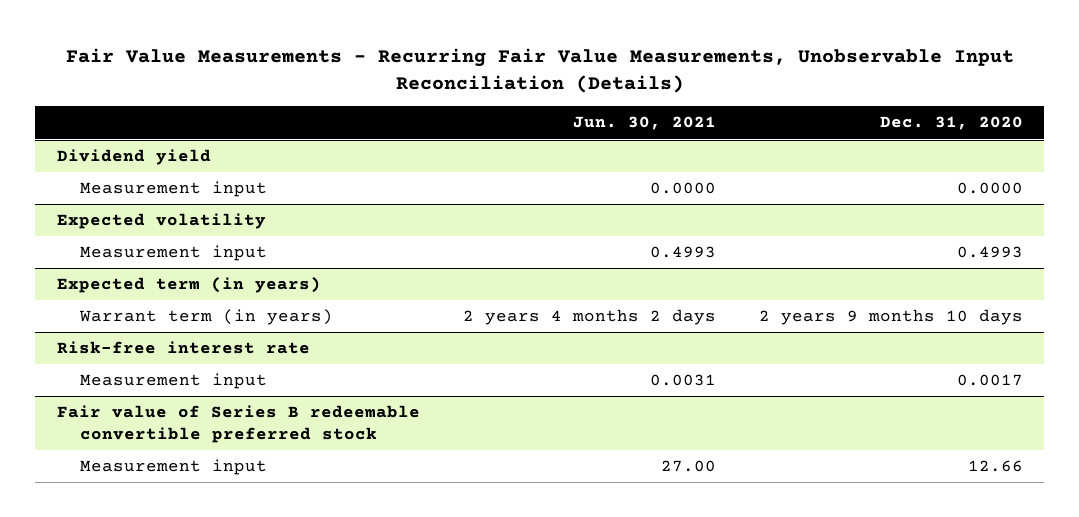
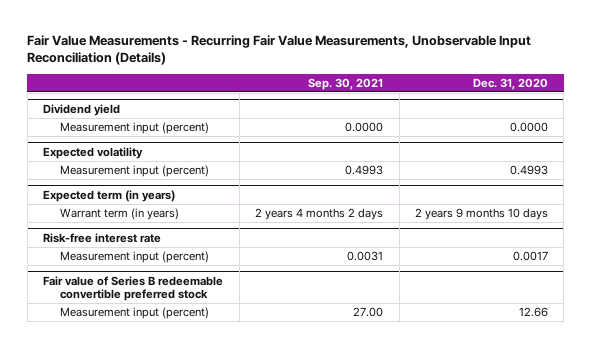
- | Jun. 30, 2021 | Dec. 31, 2020
+ | Sep. 30, 2021 | Dec. 31, 2020
@ Dividend yield
- Measurement input | 0.0000 | 0.0000
+ Measurement input (percent) | 0.0000 | 0.0000
@ Expected volatility
- Measurement input | 0.4993 | 0.4993
+ Measurement input (percent) | 0.4993 | 0.4993
@ Risk-free interest rate
- Measurement input | 0.0031 | 0.0017
+ Measurement input (percent) | 0.0031 | 0.0017
@ Fair value of Series B redeemable convertible preferred stock
- Measurement input | 27.00 | 12.66
+ Measurement input (percent) | 27.00 | 12.66

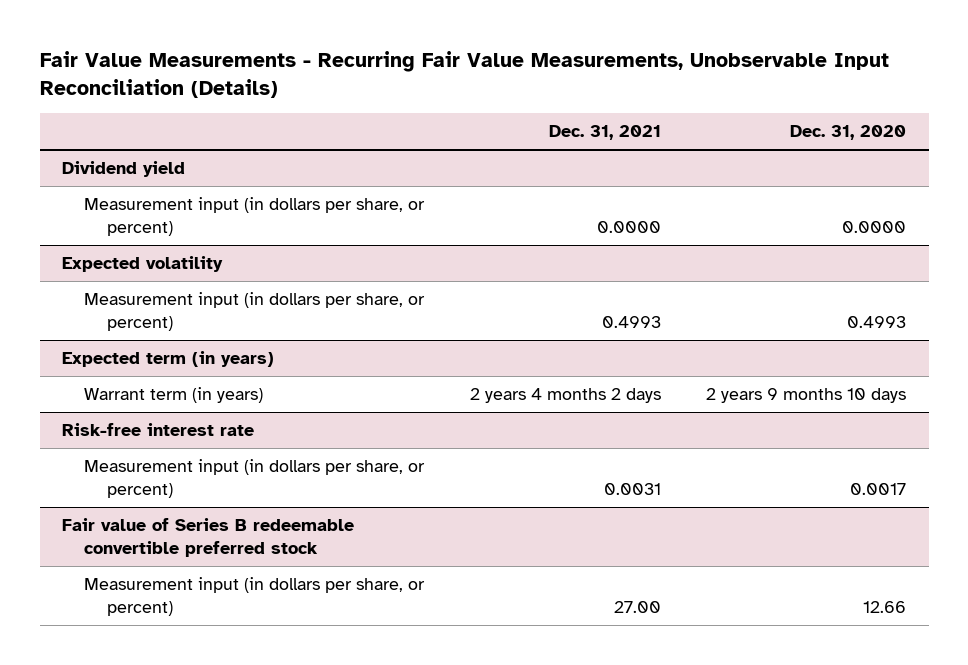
- | Sep. 30, 2021 | Dec. 31, 2020
+ | Dec. 31, 2021 | Dec. 31, 2020
@ Dividend yield
- Measurement input (percent) | 0.0000 | 0.0000
+ Measurement input (in dollars per share, or percent) | 0.0000 | 0.0000
@ Expected volatility
- Measurement input (percent) | 0.4993 | 0.4993
+ Measurement input (in dollars per share, or percent) | 0.4993 | 0.4993
@ Risk-free interest rate
- Measurement input (percent) | 0.0031 | 0.0017
+ Measurement input (in dollars per share, or percent) | 0.0031 | 0.0017
@ Fair value of Series B redeemable convertible preferred stock
- Measurement input (percent) | 27.00 | 12.66
+ Measurement input (in dollars per share, or percent) | 27.00 | 12.66

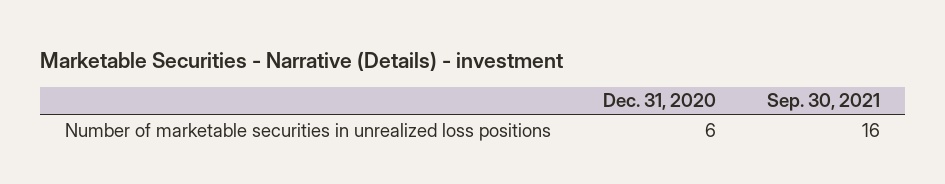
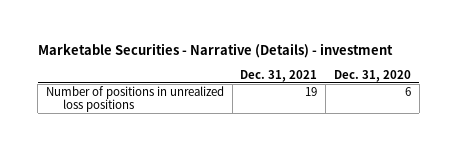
- | Dec. 31, 2020 | Sep. 30, 2021
+ | Dec. 31, 2021 | Dec. 31, 2020
- Number of marketable securities in unrealized loss positions | 6 | 16
+ Number of positions in unrealized loss positions | 19 | 6

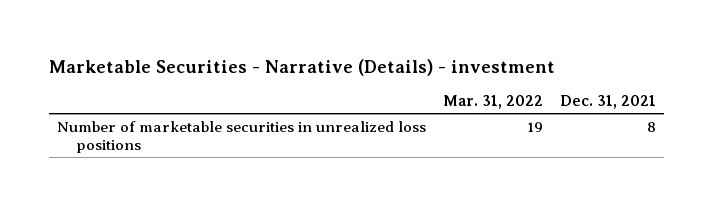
- | Dec. 31, 2021 | Dec. 31, 2020
+ | Mar. 31, 2022 | Dec. 31, 2021
- Number of positions in unrealized loss positions | 19 | 6
+ Number of marketable securities in unrealized loss positions | 19 | 8

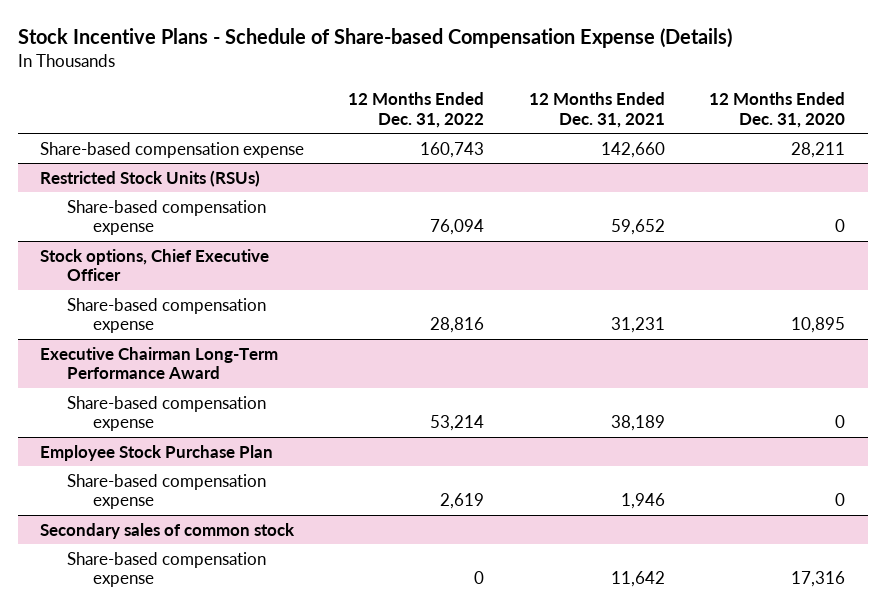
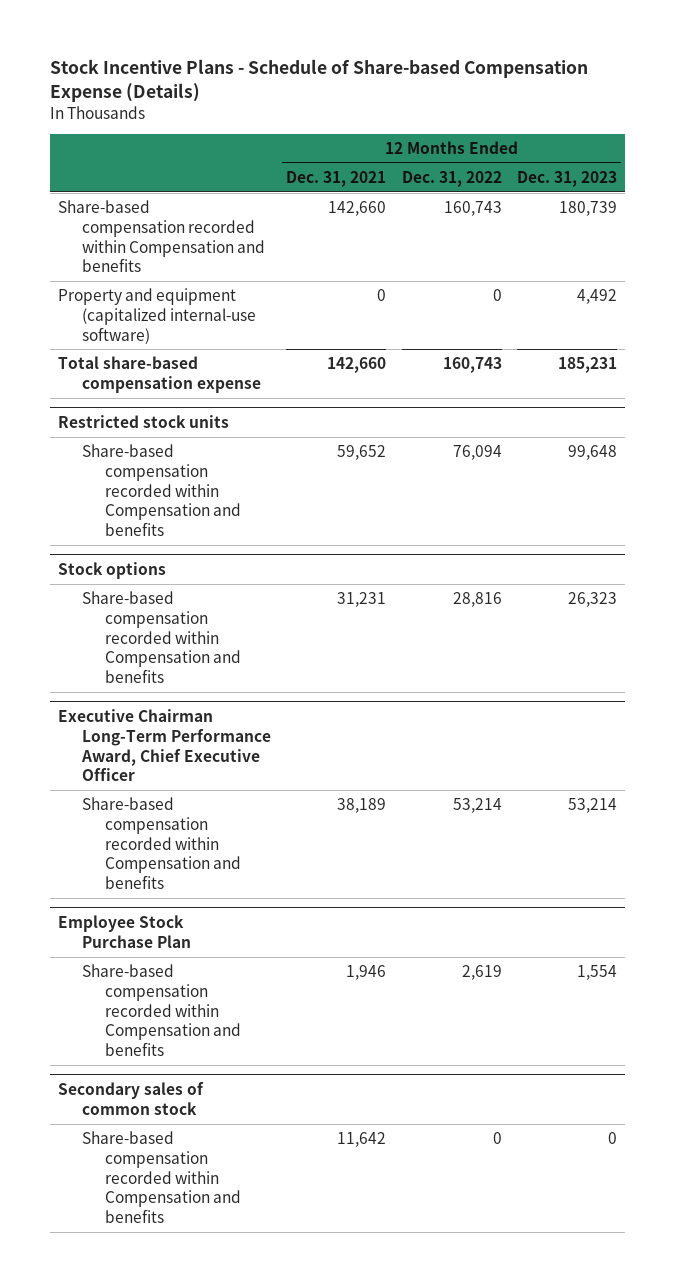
- | 12 Months Ended Dec. 31, 2022 | 12 Months Ended Dec. 31, 2021 | 12 Months Ended Dec. 31, 2020
+ | 12 Months Ended Dec. 31, 2021 | 12 Months Ended Dec. 31, 2022 | 12 Months Ended Dec. 31, 2023
- Share-based compensation expense | 160,743 | 142,660 | 28,211
- Restricted Stock Units (RSUs)
- Share-based compensation expense | 76,094 | 59,652 | 0
- Stock options, Chief Executive Officer
- Share-based compensation expense | 28,816 | 31,231 | 10,895
- Executive Chairman Long-Term Performance Award
- Share-based compensation expense | 53,214 | 38,189 | 0
+ Share-based compensation recorded within Compensation and benefits | 142,660 | 160,743 | 180,739
+ Property and equipment (capitalized internal-use software) | 0 | 0 | 4,492
+ Total share-based compensation expense | 142,660 | 160,743 | 185,231
+ Restricted stock units
+ Share-based compensation recorded within Compensation and benefits | 59,652 | 76,094 | 99,648
+ Stock options
+ Share-based compensation recorded within Compensation and benefits | 31,231 | 28,816 | 26,323
+ Executive Chairman Long-Term Performance Award, Chief Executive Officer
+ Share-based compensation recorded within Compensation and benefits | 38,189 | 53,214 | 53,214
@ Employee Stock Purchase Plan
- Share-based compensation expense | 2,619 | 1,946 | 0
+ Share-based compensation recorded within Compensation and benefits | 1,946 | 2,619 | 1,554
@ Secondary sales of common stock
- Share-based compensation expense | 0 | 11,642 | 17,316
+ Share-based compensation recorded within Compensation and benefits | 11,642 | 0 | 0

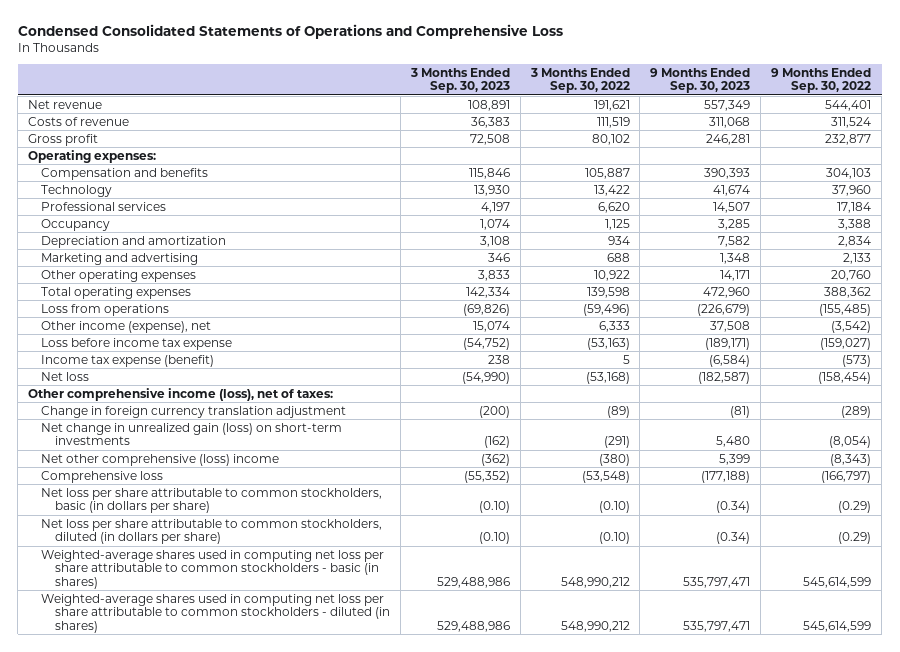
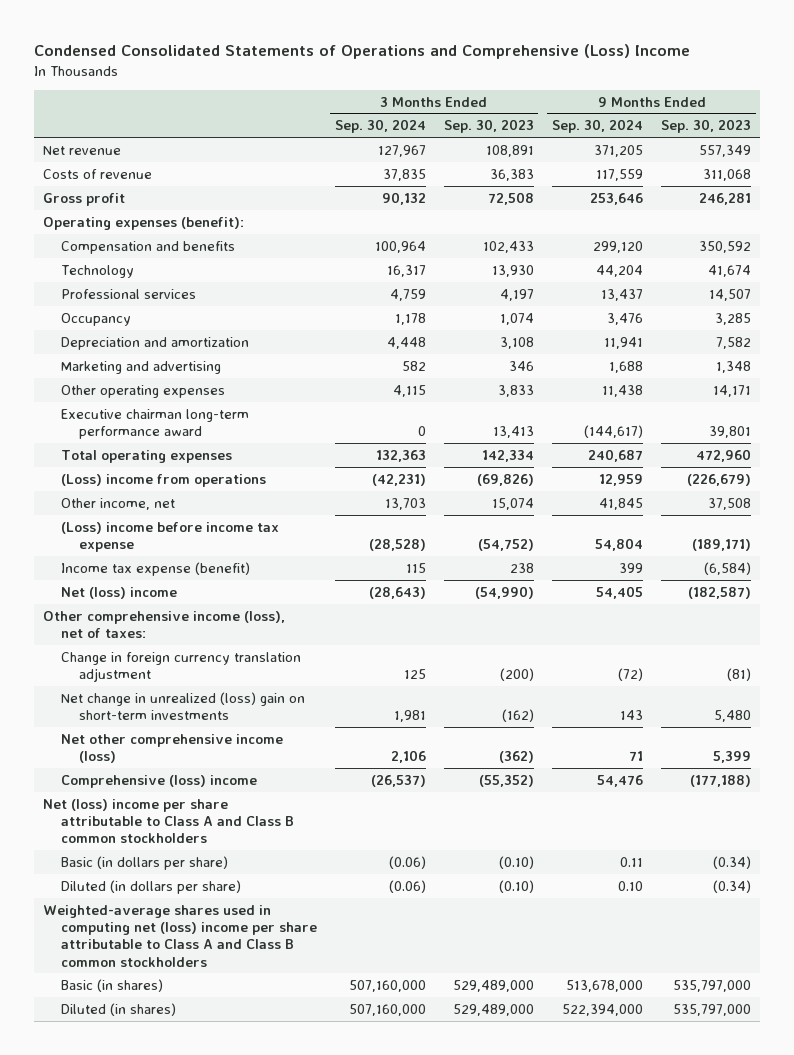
- Condensed Consolidated Statements of Operations and Comprehensive Loss
+ Condensed Consolidated Statements of Operations and Comprehensive (Loss) Income
- | 3 Months Ended Sep. 30, 2023 | 3 Months Ended Sep. 30, 2022 | 9 Months Ended Sep. 30, 2023 | 9 Months Ended Sep. 30, 2022
+ | 3 Months Ended Sep. 30, 2024 | 3 Months Ended Sep. 30, 2023 | 9 Months Ended Sep. 30, 2024 | 9 Months Ended Sep. 30, 2023
- Operating expenses:
- Compensation and benefits | 115,846 | 105,887 | 390,393 | 304,103
+ Operating expenses (benefit):
+ Compensation and benefits | 100,964 | 102,433 | 299,120 | 350,592
+ Executive chairman long-term performance award | 0 | 13,413 | (144,617) | 39,801
- Loss from operations | (69,826) | (59,496) | (226,679) | (155,485)
- Other income (expense), net | 15,074 | 6,333 | 37,508 | (3,542)
- Loss before income tax expense | (54,752) | (53,163) | (189,171) | (159,027)
+ (Loss) income from operations | (42,231) | (69,826) | 12,959 | (226,679)
+ Other income, net | 13,703 | 15,074 | 41,845 | 37,508
+ (Loss) income before income tax expense | (28,528) | (54,752) | 54,804 | (189,171)
- Net loss | (54,990) | (53,168) | (182,587) | (158,454)
+ Net (loss) income | (28,643) | (54,990) | 54,405 | (182,587)
- Net change in unrealized gain (loss) on short-term investments | (162) | (291) | 5,480 | (8,054)
- Net other comprehensive (loss) income | (362) | (380) | 5,399 | (8,343)
- Comprehensive loss | (55,352) | (53,548) | (177,188) | (166,797)
- Net loss per share attributable to common stockholders, basic (in dollars per share) | (0.10) | (0.10) | (0.34) | (0.29)
- Net loss per share attributable to common stockholders, diluted (in dollars per share) | (0.10) | (0.10) | (0.34) | (0.29)
- Weighted-average shares used in computing net loss per share attributable to common stockholders - basic (in shares) | 529,488,986 | 548,990,212 | 535,797,471 | 545,614,599
- Weighted-average shares used in computing net loss per share attributable to common stockholders - diluted (in shares) | 529,488,986 | 548,990,212 | 535,797,471 | 545,614,599
+ Net change in unrealized (loss) gain on short-term investments | 1,981 | (162) | 143 | 5,480
+ Net other comprehensive income (loss) | 2,106 | (362) | 71 | 5,399
+ Comprehensive (loss) income | (26,537) | (55,352) | 54,476 | (177,188)
+ Net (loss) income per share attributable to Class A and Class B common stockholders
+ Basic (in dollars per share) | (0.06) | (0.10) | 0.11 | (0.34)
+ Diluted (in dollars per share) | (0.06) | (0.10) | 0.10 | (0.34)
+ Weighted-average shares used in computing net (loss) income per share attributable to Class A and Class B common stockholders
+ Basic (in shares) | 507,160,000 | 529,489,000 | 513,678,000 | 535,797,000
+ Diluted (in shares) | 507,160,000 | 529,489,000 | 522,394,000 | 535,797,000

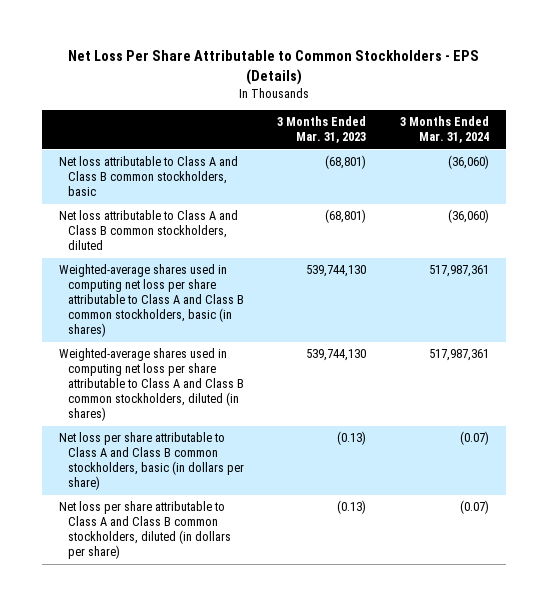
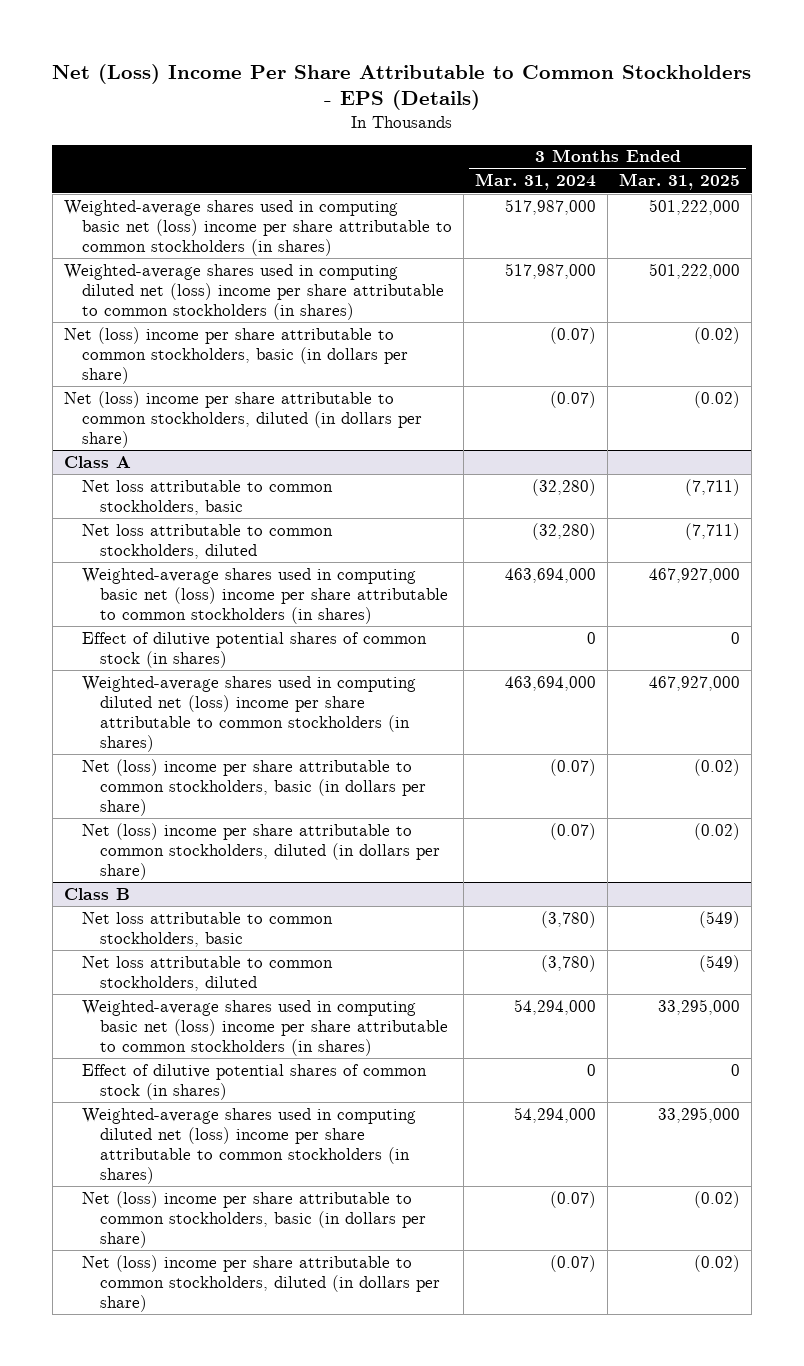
- Net Loss Per Share Attributable to Common Stockholders - EPS (Details)
+ Net (Loss) Income Per Share Attributable to Common Stockholders - EPS (Details)
- | 3 Months Ended Mar. 31, 2023 | 3 Months Ended Mar. 31, 2024
+ | 3 Months Ended Mar. 31, 2024 | 3 Months Ended Mar. 31, 2025
- Net loss attributable to Class A and Class B common stockholders, basic | (68,801) | (36,060)
- Net loss attributable to Class A and Class B common stockholders, diluted | (68,801) | (36,060)
- Weighted-average shares used in computing net loss per share attributable to Class A and Class B common stockholders, basic (in shares) | 539,744,130 | 517,987,361
- Weighted-average shares used in computing net loss per share attributable to Class A and Class B common stockholders, diluted (in shares) | 539,744,130 | 517,987,361
- Net loss per share attributable to Class A and Class B common stockholders, basic (in dollars per share) | (0.13) | (0.07)
- Net loss per share attributable to Class A and Class B common stockholders, diluted (in dollars per share) | (0.13) | (0.07)
+ Weighted-average shares used in computing basic net (loss) income per share attributable to common stockholders (in shares) | 517,987,000 | 501,222,000
+ Weighted-average shares used in computing diluted net (loss) income per share attributable to common stockholders (in shares) | 517,987,000 | 501,222,000
+ Net (loss) income per share attributable to common stockholders, basic (in dollars per share) | (0.07) | (0.02)
+ Net (loss) income per share attributable to common stockholders, diluted (in dollars per share) | (0.07) | (0.02)
+ Class A
+ Net loss attributable to common stockholders, basic | (32,280) | (7,711)
+ Net loss attributable to common stockholders, diluted | (32,280) | (7,711)
+ Weighted-average shares used in computing basic net (loss) income per share attributable to common stockholders (in shares) | 463,694,000 | 467,927,000
+ Effect of dilutive potential shares of common stock (in shares) | 0 | 0
+ Weighted-average shares used in computing diluted net (loss) income per share attributable to common stockholders (in shares) | 463,694,000 | 467,927,000
+ Net (loss) income per share attributable to common stockholders, basic (in dollars per share) | (0.07) | (0.02)
+ Net (loss) income per share attributable to common stockholders, diluted (in dollars per share) | (0.07) | (0.02)
+ Class B
+ Net loss attributable to common stockholders, basic | (3,780) | (549)
+ Net loss attributable to common stockholders, diluted | (3,780) | (549)
+ Weighted-average shares used in computing basic net (loss) income per share attributable to common stockholders (in shares) | 54,294,000 | 33,295,000
+ Effect of dilutive potential shares of common stock (in shares) | 0 | 0
+ Weighted-average shares used in computing diluted net (loss) income per share attributable to common stockholders (in shares) | 54,294,000 | 33,295,000
+ Net (loss) income per share attributable to common stockholders, basic (in dollars per share) | (0.07) | (0.02)
+ Net (loss) income per share attributable to common stockholders, diluted (in dollars per share) | (0.07) | (0.02)

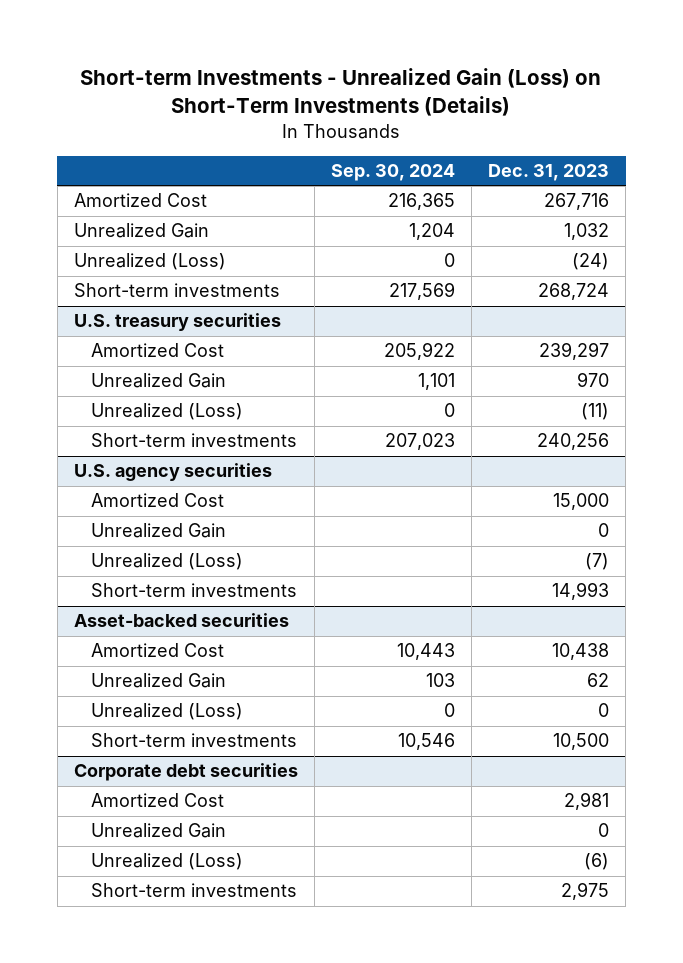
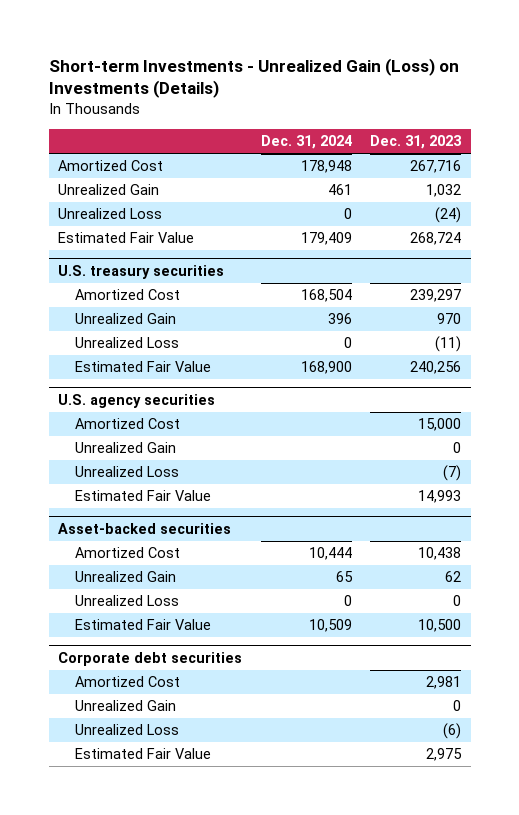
- Short-term Investments - Unrealized Gain (Loss) on Short-Term Investments (Details)
+ Short-term Investments - Unrealized Gain (Loss) on Investments (Details)
- | Sep. 30, 2024 | Dec. 31, 2023
+ | Dec. 31, 2024 | Dec. 31, 2023
- Unrealized (Loss) | 0 | (24)
- Short-term investments | 217,569 | 268,724
+ Unrealized Loss | 0 | (24)
+ Estimated Fair Value | 179,409 | 268,724
@ U.S. treasury securities
- Unrealized (Loss) | 0 | (11)
- Short-term investments | 207,023 | 240,256
+ Unrealized Loss | 0 | (11)
+ Estimated Fair Value | 168,900 | 240,256
@ U.S. agency securities
- Unrealized (Loss) | | (7)
- Short-term investments | | 14,993
+ Unrealized Loss | | (7)
+ Estimated Fair Value | | 14,993
@ Asset-backed securities
- Unrealized (Loss) | 0 | 0
- Short-term investments | 10,546 | 10,500
+ Unrealized Loss | 0 | 0
+ Estimated Fair Value | 10,509 | 10,500
@ Corporate debt securities
- Unrealized (Loss) | | (6)
- Short-term investments | | 2,975
+ Unrealized Loss | | (6)
+ Estimated Fair Value | | 2,975

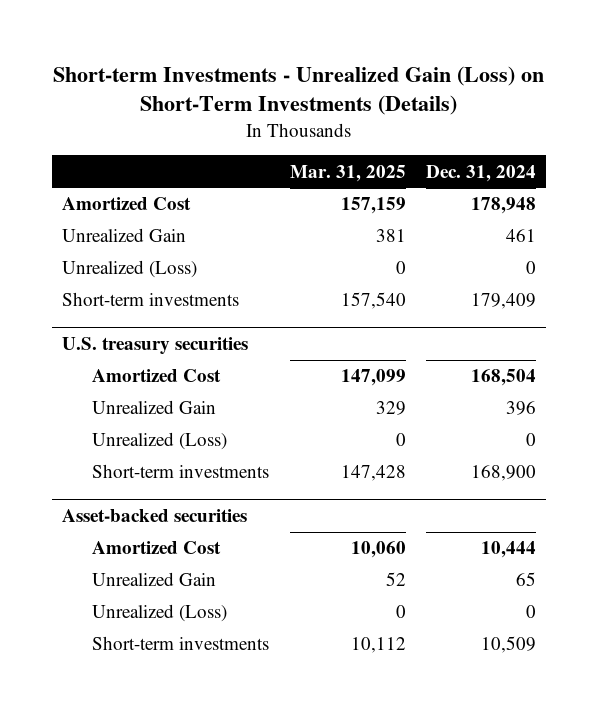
- Short-term Investments - Unrealized Gain (Loss) on Investments (Details)
+ Short-term Investments - Unrealized Gain (Loss) on Short-Term Investments (Details)
- | Dec. 31, 2024 | Dec. 31, 2023
+ | Mar. 31, 2025 | Dec. 31, 2024
- Unrealized Loss | 0 | (24)
- Estimated Fair Value | 179,409 | 268,724
+ Unrealized (Loss) | 0 | 0
+ Short-term investments | 157,540 | 179,409
@ U.S. treasury securities
- Unrealized Loss | 0 | (11)
- Estimated Fair Value | 168,900 | 240,256
- U.S. agency securities
- Amortized Cost | | 15,000
- Unrealized Gain | | 0
- Unrealized Loss | | (7)
- Estimated Fair Value | | 14,993
@ U.S. treasury securities
+ Unrealized (Loss) | 0 | 0
+ Short-term investments | 147,428 | 168,900
@ Asset-backed securities
- Unrealized Loss | 0 | 0
- Estimated Fair Value | 10,509 | 10,500
- Corporate debt securities
- Amortized Cost | | 2,981
- Unrealized Gain | | 0
- Unrealized Loss | | (6)
- Estimated Fair Value | | 2,975
@ Asset-backed securities
+ Unrealized (Loss) | 0 | 0
+ Short-term investments | 10,112 | 10,509

